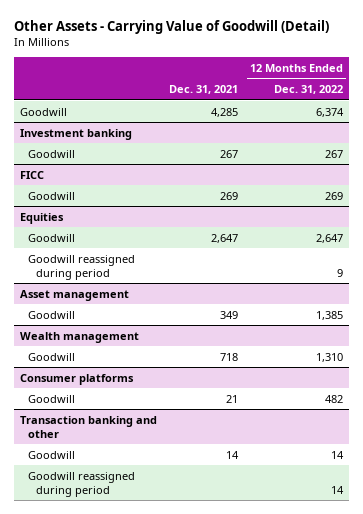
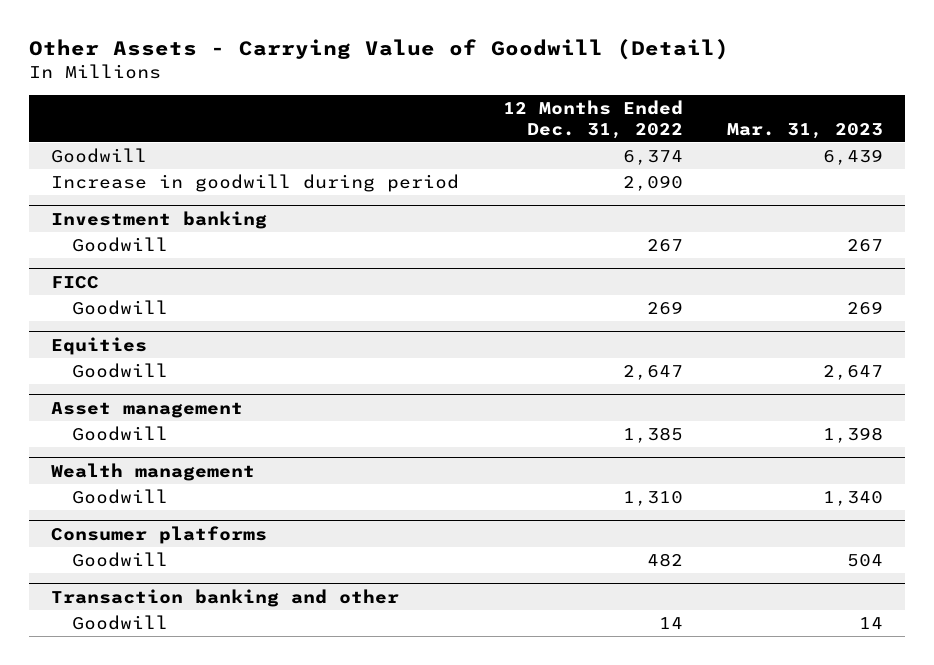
- | Dec. 31, 2021 | 12 Months Ended Dec. 31, 2022
+ | 12 Months Ended Dec. 31, 2022 | Mar. 31, 2023
+ Increase in goodwill during period | 2,090 |
@ Equities
- Goodwill reassigned during period | | 9
@ Transaction banking and other
- Goodwill reassigned during period | | 14

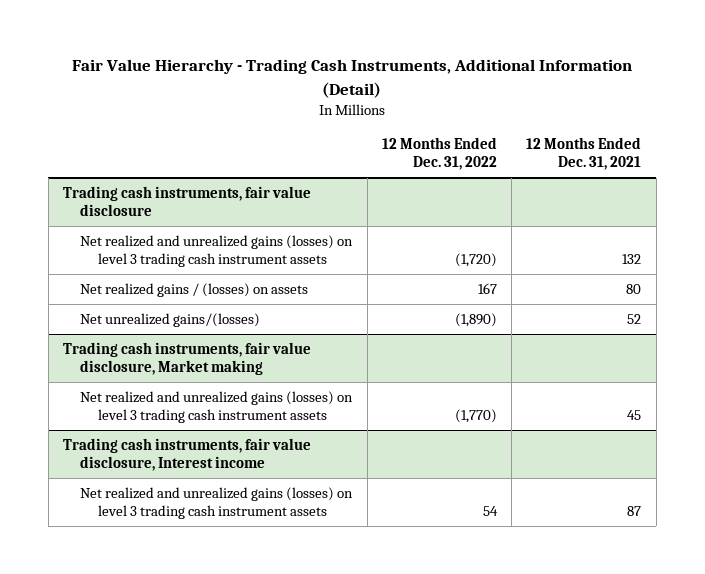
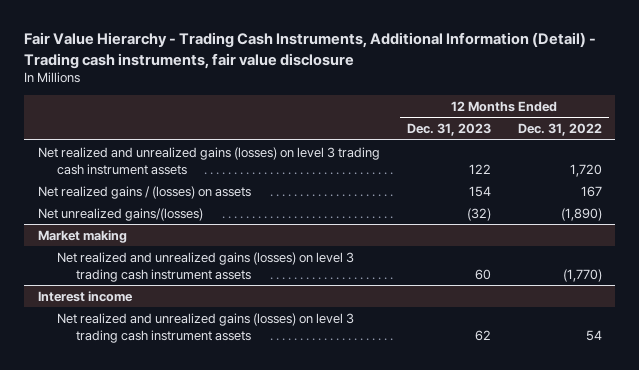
- Fair Value Hierarchy - Trading Cash Instruments, Additional Information (Detail)
+ Fair Value Hierarchy - Trading Cash Instruments, Additional Information (Detail) - Trading cash instruments, fair value disclosure
- | 12 Months Ended Dec. 31, 2022 | 12 Months Ended Dec. 31, 2021
+ | 12 Months Ended Dec. 31, 2023 | 12 Months Ended Dec. 31, 2022
- Trading cash instruments, fair value disclosure
- Net realized and unrealized gains (losses) on level 3 trading cash instrument assets | (1,720) | 132
+ Net realized and unrealized gains (losses) on level 3 trading cash instrument assets | 122 | 1,720
- Trading cash instruments, fair value disclosure, Market making
+ Market making
- Trading cash instruments, fair value disclosure, Interest income
+ Interest income

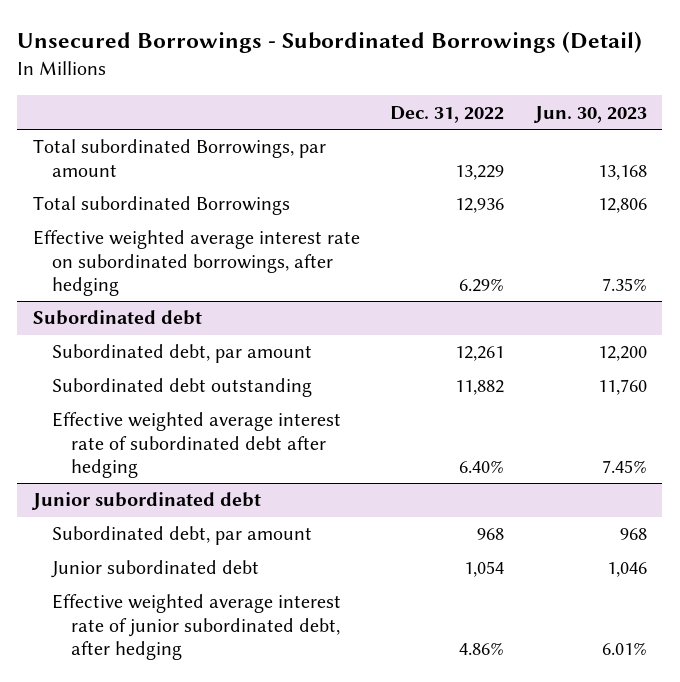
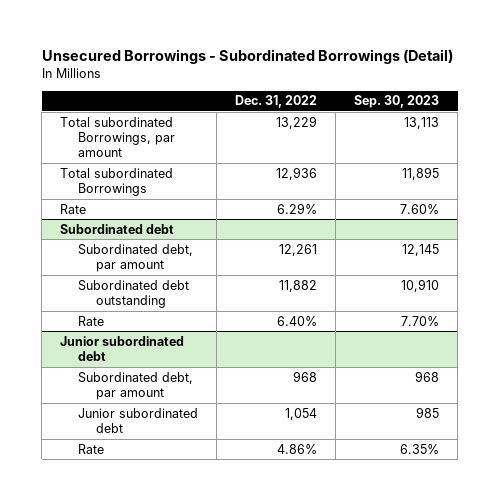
- | Dec. 31, 2022 | Jun. 30, 2023
+ | Dec. 31, 2022 | Sep. 30, 2023
- Effective weighted average interest rate on subordinated borrowings, after hedging | 6.29% | 7.35%
+ Rate | 6.29% | 7.60%
@ Subordinated debt
- Effective weighted average interest rate of subordinated debt after hedging | 6.40% | 7.45%
+ Rate | 6.40% | 7.70%
@ Junior subordinated debt
- Effective weighted average interest rate of junior subordinated debt, after hedging | 4.86% | 6.01%
+ Rate | 4.86% | 6.35%

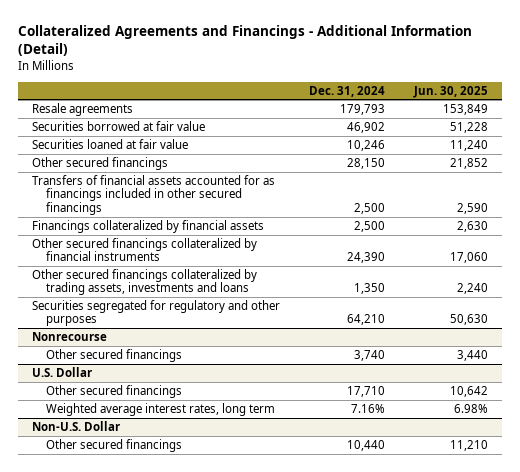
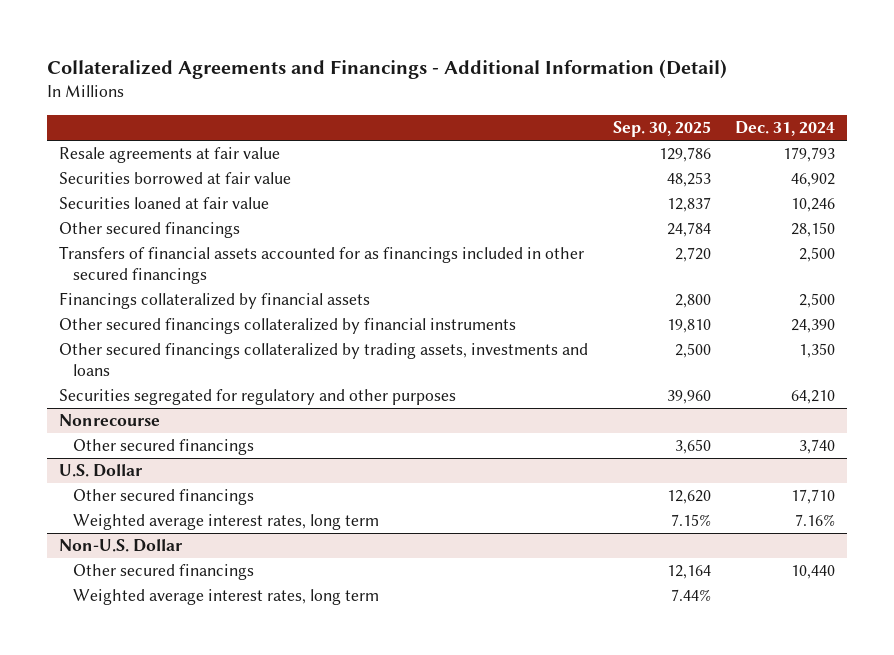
- | Dec. 31, 2024 | Jun. 30, 2025
+ | Sep. 30, 2025 | Dec. 31, 2024
- Resale agreements | 179,793 | 153,849
+ Resale agreements at fair value | 129,786 | 179,793
@ Non-U.S. Dollar
+ Weighted average interest rates, long term | 7.44% |

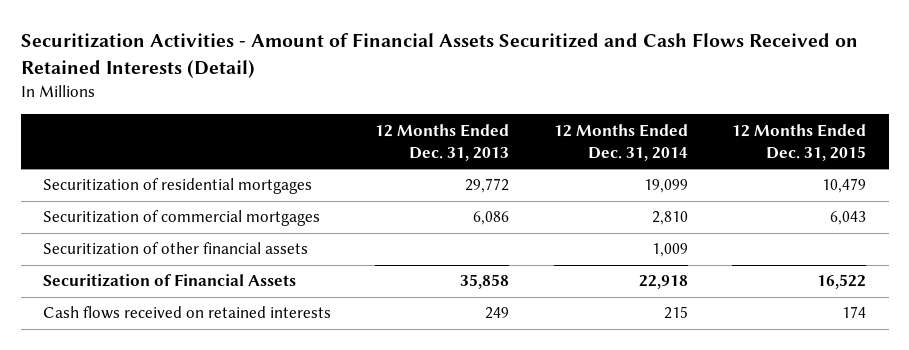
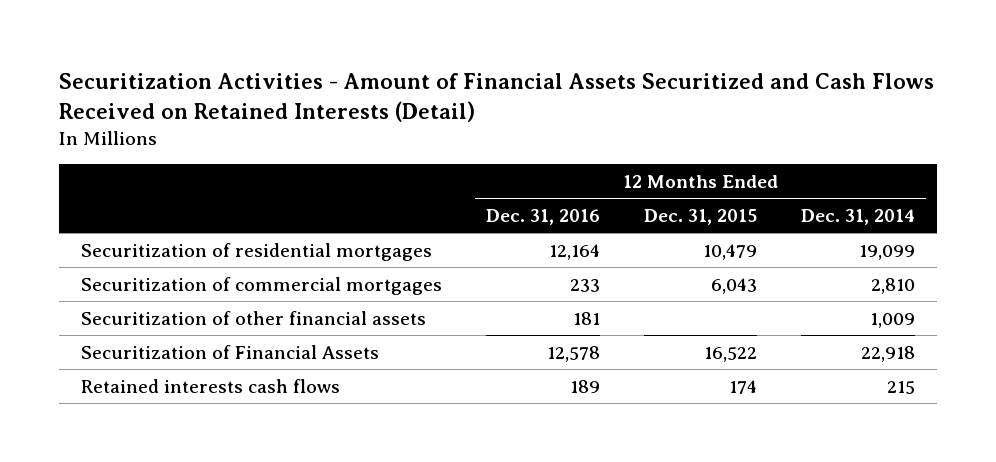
- | 12 Months Ended Dec. 31, 2013 | 12 Months Ended Dec. 31, 2014 | 12 Months Ended Dec. 31, 2015
+ | 12 Months Ended Dec. 31, 2016 | 12 Months Ended Dec. 31, 2015 | 12 Months Ended Dec. 31, 2014
- Cash flows received on retained interests | 249 | 215 | 174
+ Retained interests cash flows | 189 | 174 | 215

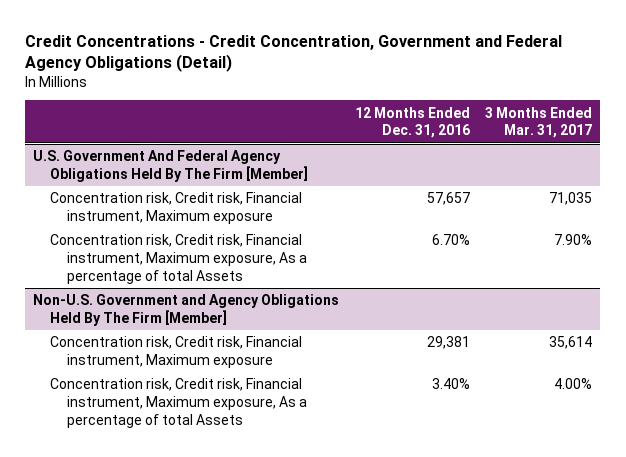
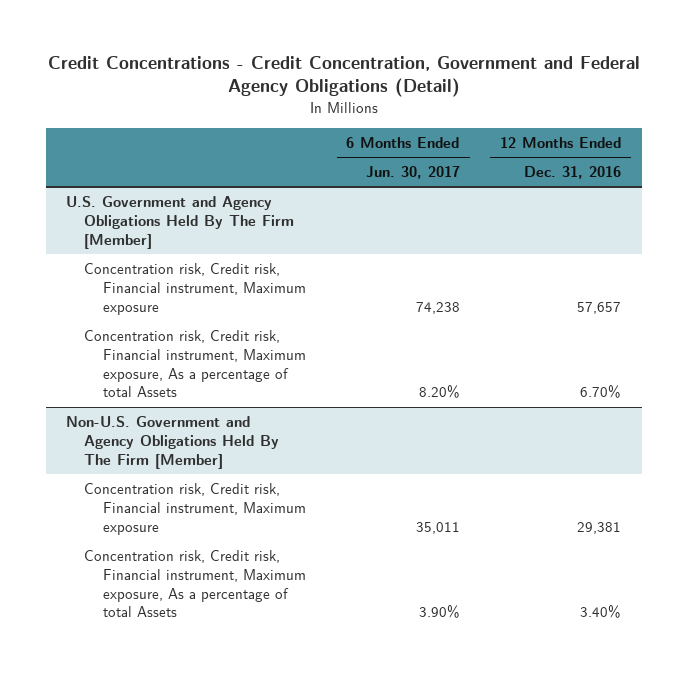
- | 12 Months Ended Dec. 31, 2016 | 3 Months Ended Mar. 31, 2017
+ | 6 Months Ended Jun. 30, 2017 | 12 Months Ended Dec. 31, 2016
- U.S. Government And Federal Agency Obligations Held By The Firm [Member]
+ U.S. Government and Agency Obligations Held By The Firm [Member]

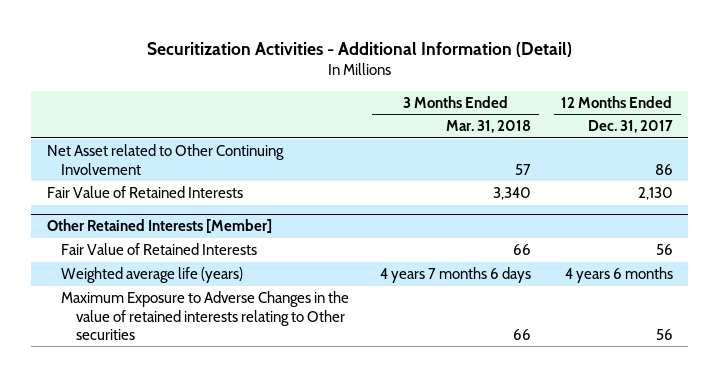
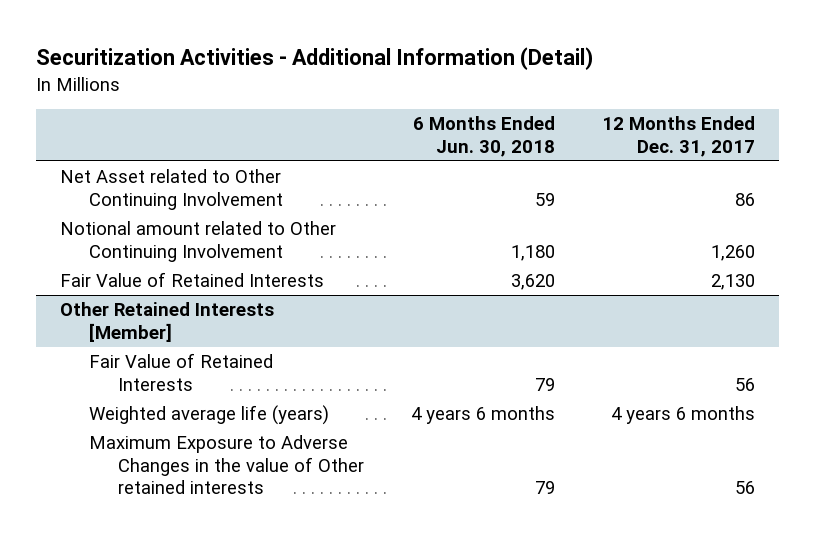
- | 3 Months Ended Mar. 31, 2018 | 12 Months Ended Dec. 31, 2017
+ | 6 Months Ended Jun. 30, 2018 | 12 Months Ended Dec. 31, 2017
+ Notional amount related to Other Continuing Involvement | 1,180 | 1,260
@ Other Retained Interests [Member]
- Maximum Exposure to Adverse Changes in the value of retained interests relating to Other securities | 66 | 56
+ Maximum Exposure to Adverse Changes in the value of Other retained interests | 79 | 56

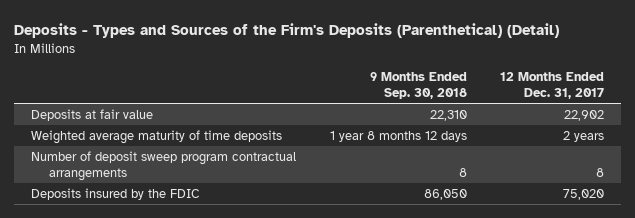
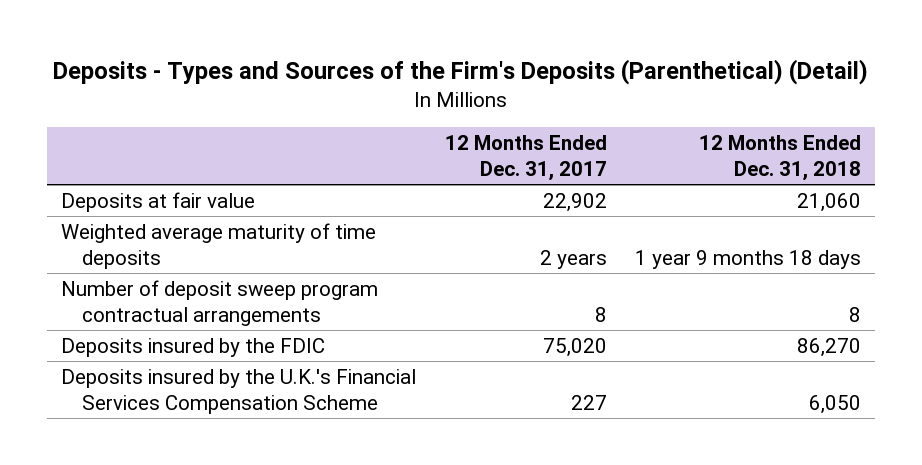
- | 9 Months Ended Sep. 30, 2018 | 12 Months Ended Dec. 31, 2017
+ | 12 Months Ended Dec. 31, 2017 | 12 Months Ended Dec. 31, 2018
+ Deposits insured by the U.K.'s Financial Services Compensation Scheme | 227 | 6,050

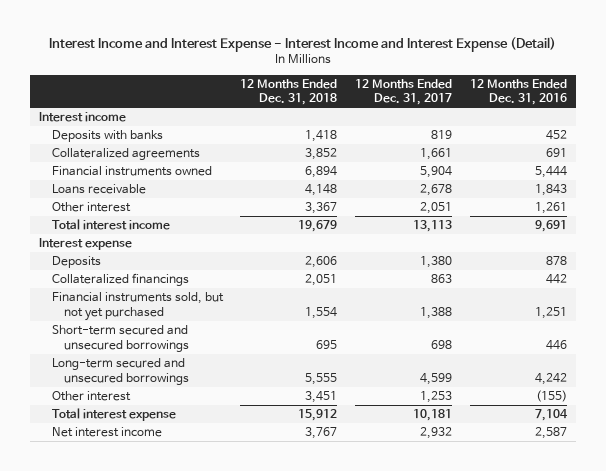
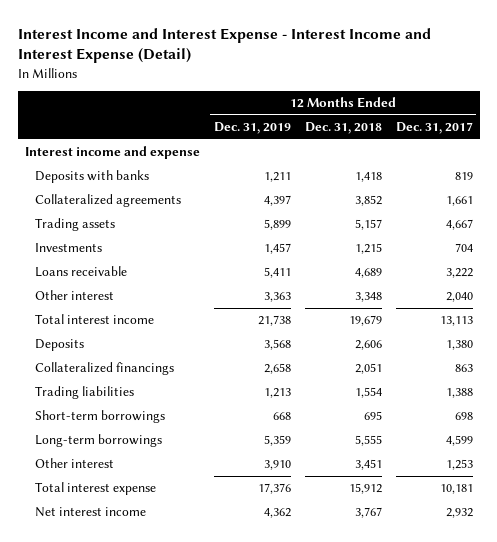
- | 12 Months Ended Dec. 31, 2018 | 12 Months Ended Dec. 31, 2017 | 12 Months Ended Dec. 31, 2016
+ | 12 Months Ended Dec. 31, 2019 | 12 Months Ended Dec. 31, 2018 | 12 Months Ended Dec. 31, 2017
- Interest income
+ Interest income and expense
- Financial instruments owned | 6,894 | 5,904 | 5,444
- Loans receivable | 4,148 | 2,678 | 1,843
- Other interest | 3,367 | 2,051 | 1,261
+ Trading assets | 5,899 | 5,157 | 4,667
+ Investments | 1,457 | 1,215 | 704
+ Loans receivable | 5,411 | 4,689 | 3,222
+ Other interest | 3,363 | 3,348 | 2,040
- Interest expense
- Financial instruments sold, but not yet purchased | 1,554 | 1,388 | 1,251
- Short-term secured and unsecured borrowings | 695 | 698 | 446
- Long-term secured and unsecured borrowings | 5,555 | 4,599 | 4,242
+ Trading liabilities | 1,213 | 1,554 | 1,388
+ Short-term borrowings | 668 | 695 | 698
+ Long-term borrowings | 5,359 | 5,555 | 4,599

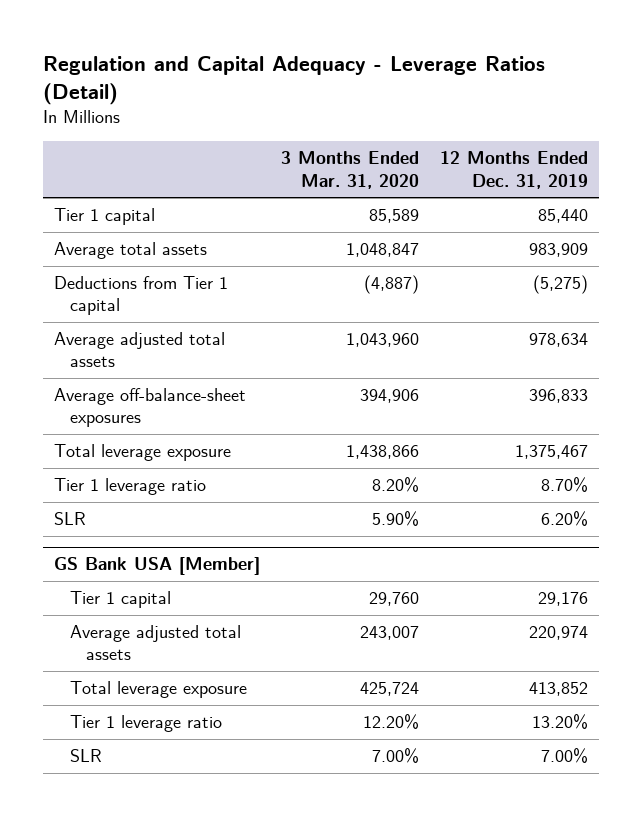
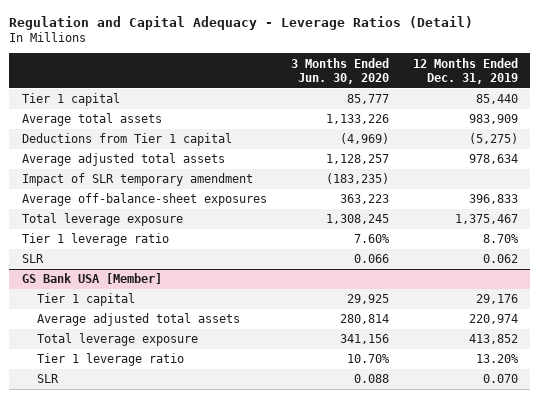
- | 3 Months Ended Mar. 31, 2020 | 12 Months Ended Dec. 31, 2019
+ | 3 Months Ended Jun. 30, 2020 | 12 Months Ended Dec. 31, 2019
+ Impact of SLR temporary amendment | (183,235) |
- SLR | 5.90% | 6.20%
+ SLR | 0.066 | 0.062
@ GS Bank USA [Member]
- SLR | 7.00% | 7.00%
+ SLR | 0.088 | 0.070

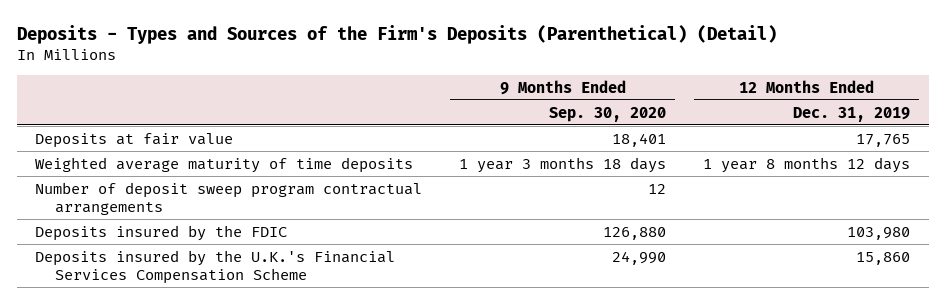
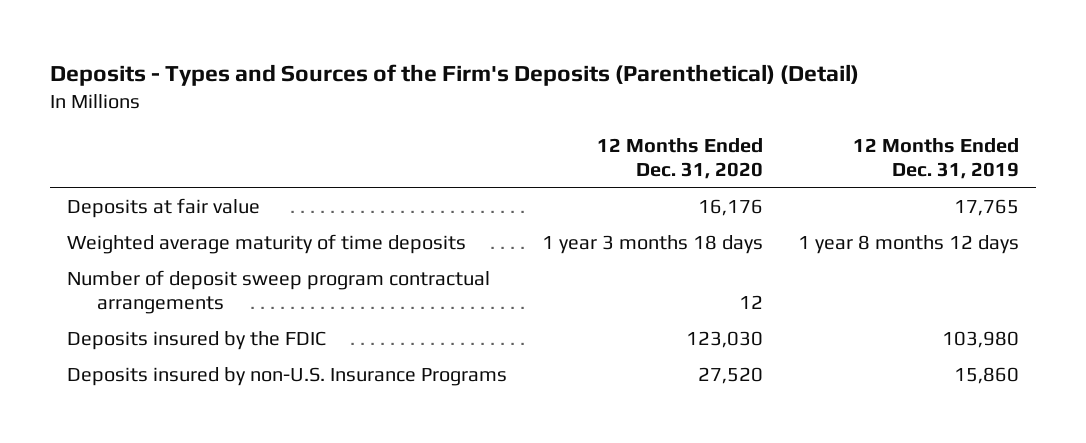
- | 9 Months Ended Sep. 30, 2020 | 12 Months Ended Dec. 31, 2019
+ | 12 Months Ended Dec. 31, 2020 | 12 Months Ended Dec. 31, 2019
- Deposits insured by the U.K.'s Financial Services Compensation Scheme | 24,990 | 15,860
+ Deposits insured by non-U.S. Insurance Programs | 27,520 | 15,860

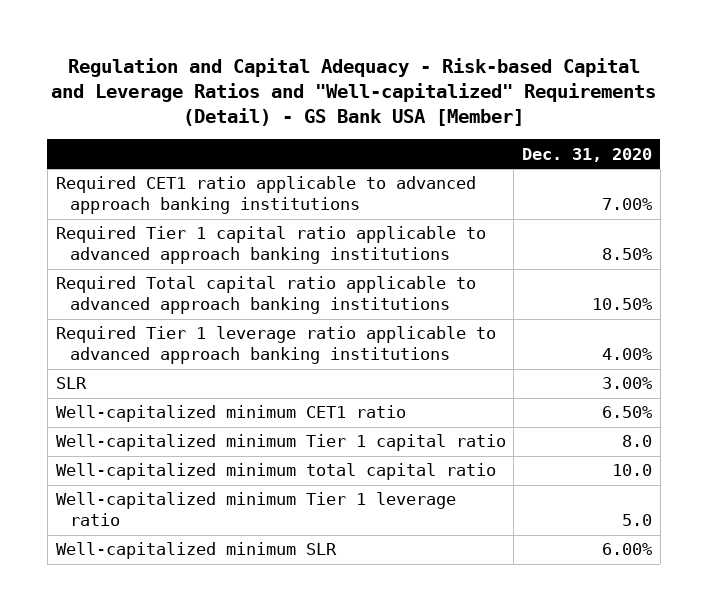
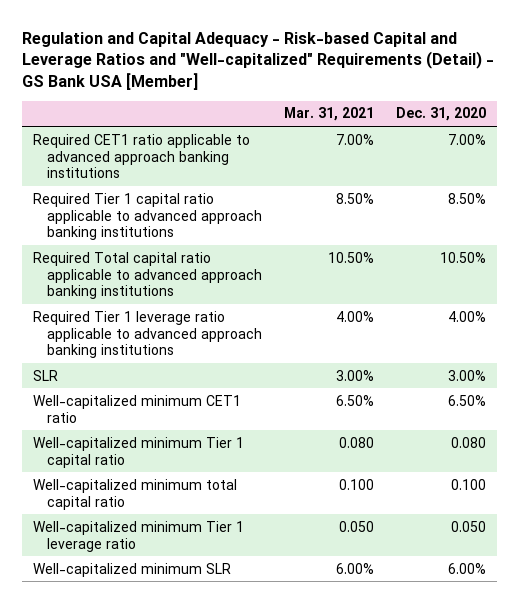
- | Dec. 31, 2020
+ | Mar. 31, 2021 | Dec. 31, 2020
- Well-capitalized minimum Tier 1 capital ratio | 8.0
- Well-capitalized minimum total capital ratio | 10.0
- Well-capitalized minimum Tier 1 leverage ratio | 5.0
+ Well-capitalized minimum Tier 1 capital ratio | 0.080 | 0.080
+ Well-capitalized minimum total capital ratio | 0.100 | 0.100
+ Well-capitalized minimum Tier 1 leverage ratio | 0.050 | 0.050

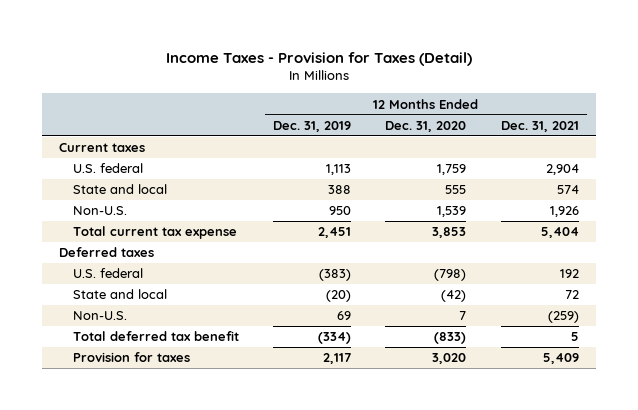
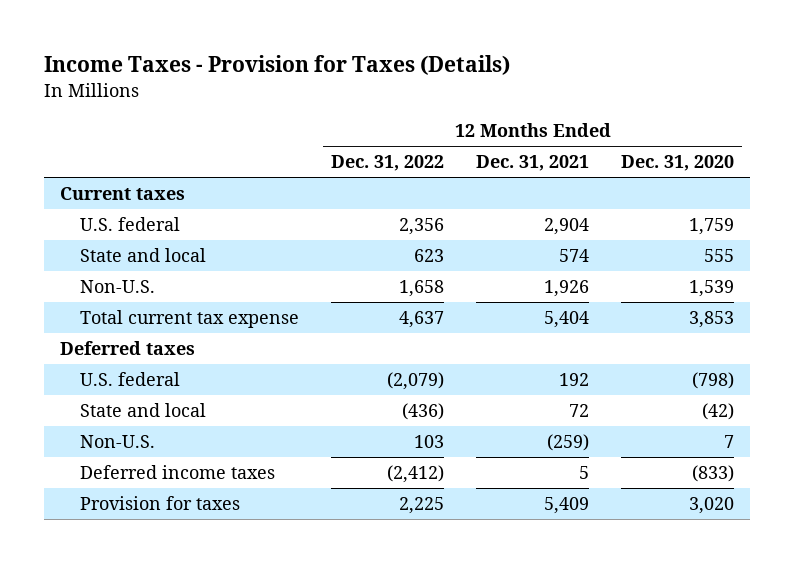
- Income Taxes - Provision for Taxes (Detail)
+ Income Taxes - Provision for Taxes (Details)
- | 12 Months Ended Dec. 31, 2019 | 12 Months Ended Dec. 31, 2020 | 12 Months Ended Dec. 31, 2021
+ | 12 Months Ended Dec. 31, 2022 | 12 Months Ended Dec. 31, 2021 | 12 Months Ended Dec. 31, 2020
- Total deferred tax benefit | (334) | (833) | 5
+ Deferred income taxes | (2,412) | 5 | (833)

